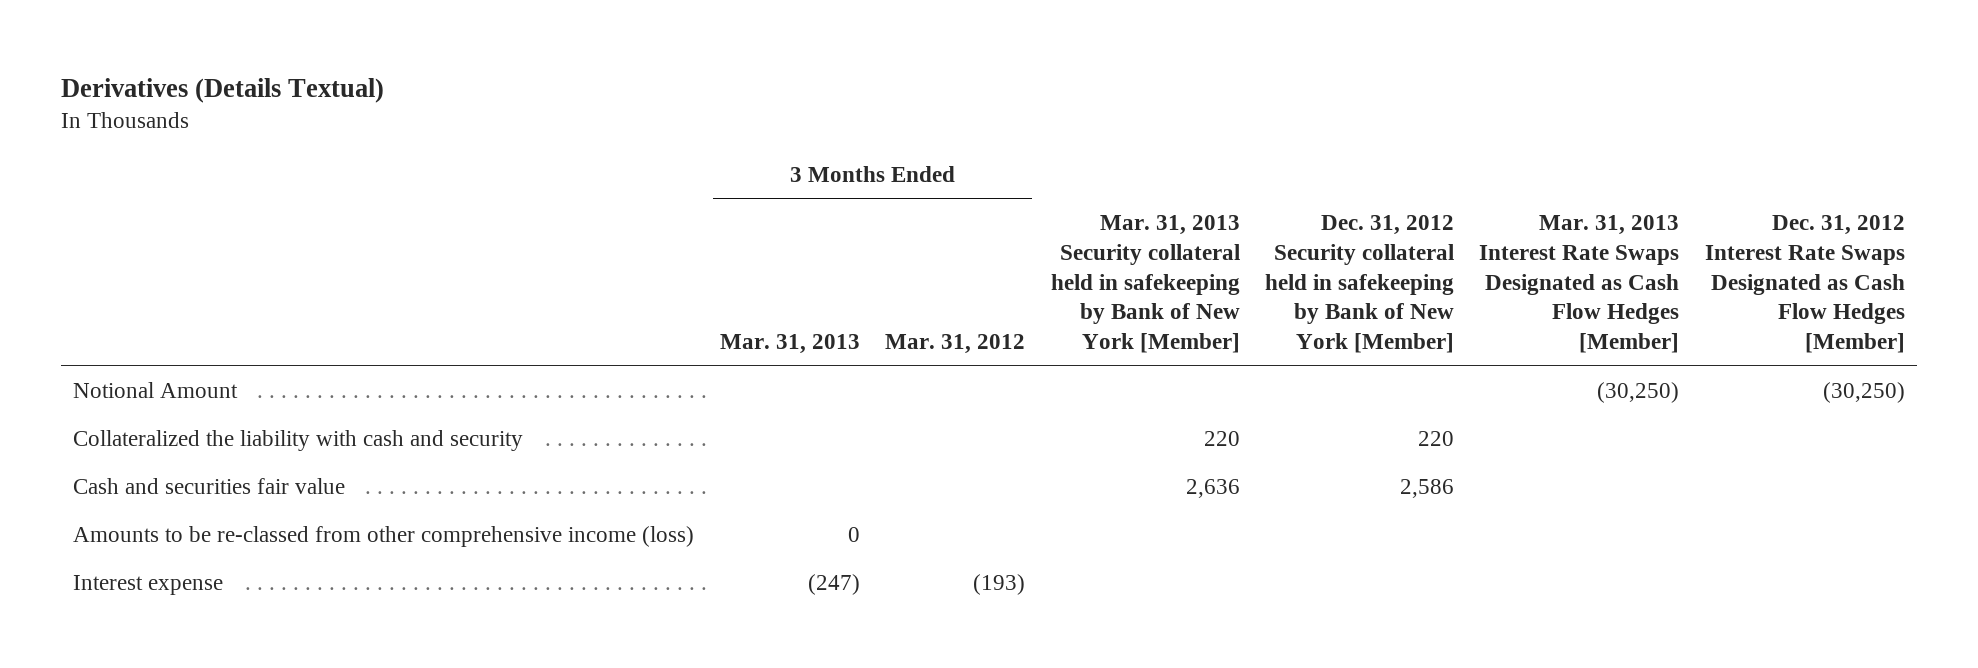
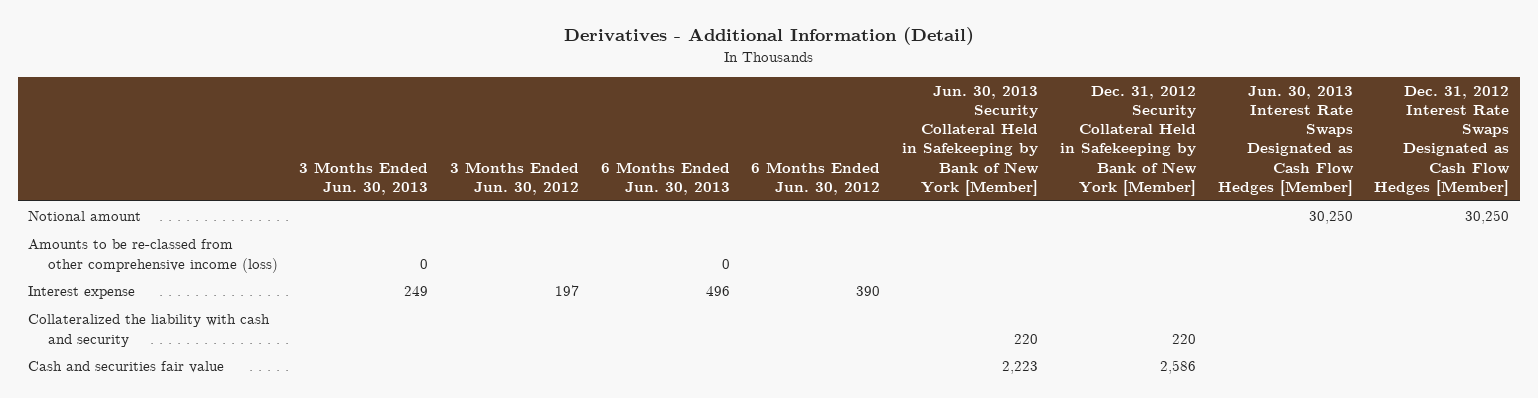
- Derivatives (Details Textual)
+ Derivatives - Additional Information (Detail)
- | 3 Months Ended Mar. 31, 2013 | 3 Months Ended Mar. 31, 2012 | Mar. 31, 2013 Security collateral held in safekeeping by Bank of New York [Member] | Dec. 31, 2012 Security collateral held in safekeeping by Bank of New York [Member] | Mar. 31, 2013 Interest Rate Swaps Designated as Cash Flow Hedges [Member] | Dec. 31, 2012 Interest Rate Swaps Designated as Cash Flow Hedges [Member]
+ | 3 Months Ended Jun. 30, 2013 | 3 Months Ended Jun. 30, 2012 | 6 Months Ended Jun. 30, 2013 | 6 Months Ended Jun. 30, 2012 | Jun. 30, 2013 Security Collateral Held in Safekeeping by Bank of New York [Member] | Dec. 31, 2012 Security Collateral Held in Safekeeping by Bank of New York [Member] | Jun. 30, 2013 Interest Rate Swaps Designated as Cash Flow Hedges [Member] | Dec. 31, 2012 Interest Rate Swaps Designated as Cash Flow Hedges [Member]
- Notional Amount | | | | | (30,250) | (30,250)
+ Notional amount | | | | | | | 30,250 | 30,250
moved down: Collateralized the liability with cash and security | | | | | 220 | 220 | |
moved down: Cash and securities fair value | | | | | 2,223 | 2,586 | |

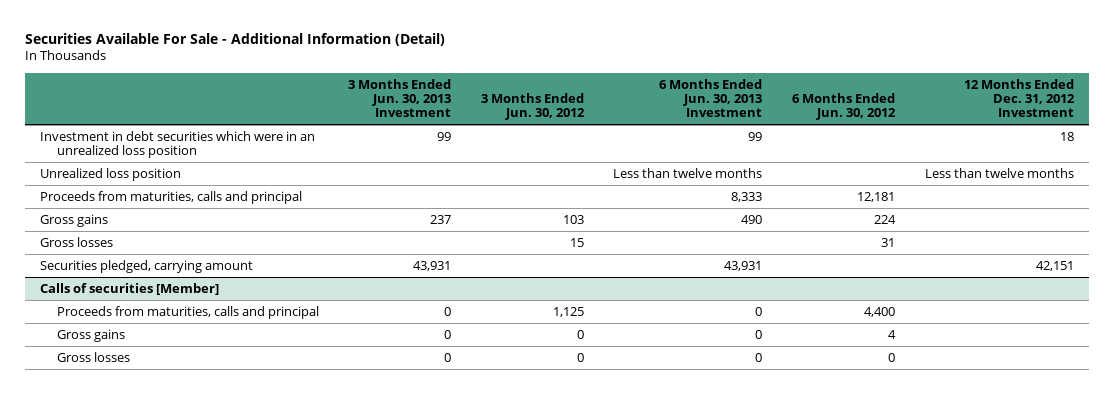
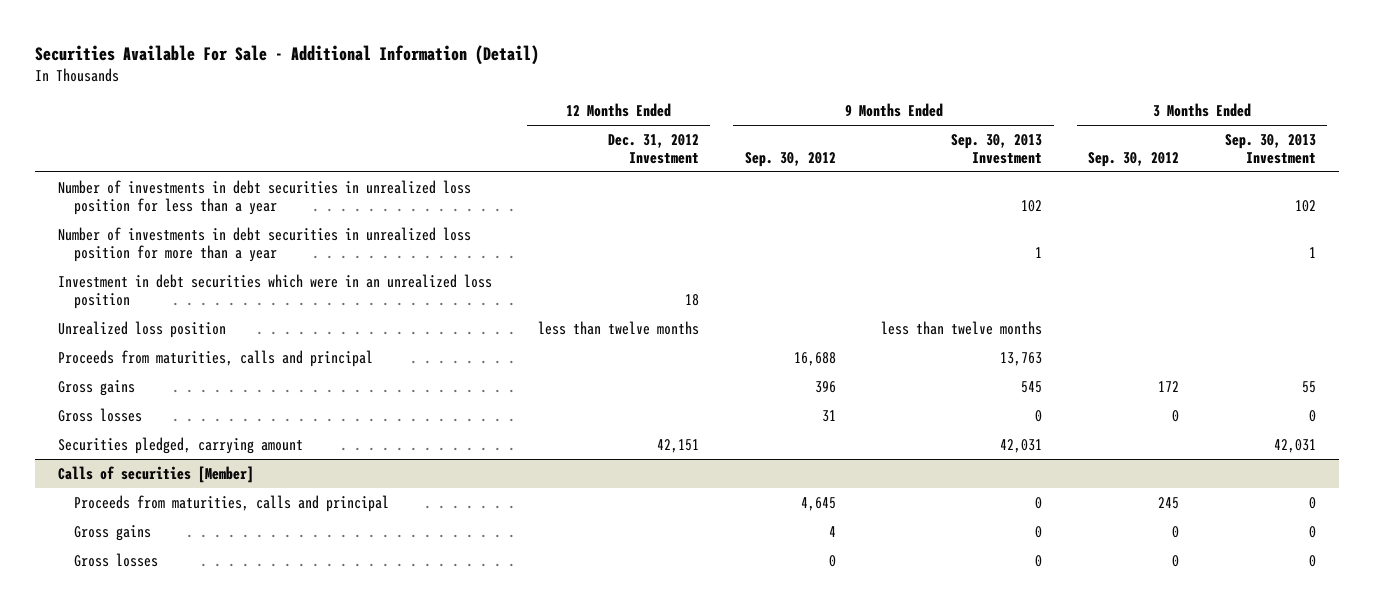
- | 3 Months Ended Jun. 30, 2013 Investment | 3 Months Ended Jun. 30, 2012 | 6 Months Ended Jun. 30, 2013 Investment | 6 Months Ended Jun. 30, 2012 | 12 Months Ended Dec. 31, 2012 Investment
+ | 12 Months Ended Dec. 31, 2012 Investment | 9 Months Ended Sep. 30, 2012 | 9 Months Ended Sep. 30, 2013 Investment | 3 Months Ended Sep. 30, 2012 | 3 Months Ended Sep. 30, 2013 Investment
+ Number of investments in debt securities in unrealized loss position for less than a year | | | 102 | | 102
+ Number of investments in debt securities in unrealized loss position for more than a year | | | 1 | | 1
- Unrealized loss position | | | Less than twelve months | | Less than twelve months
+ Unrealized loss position | less than twelve months | | less than twelve months | |

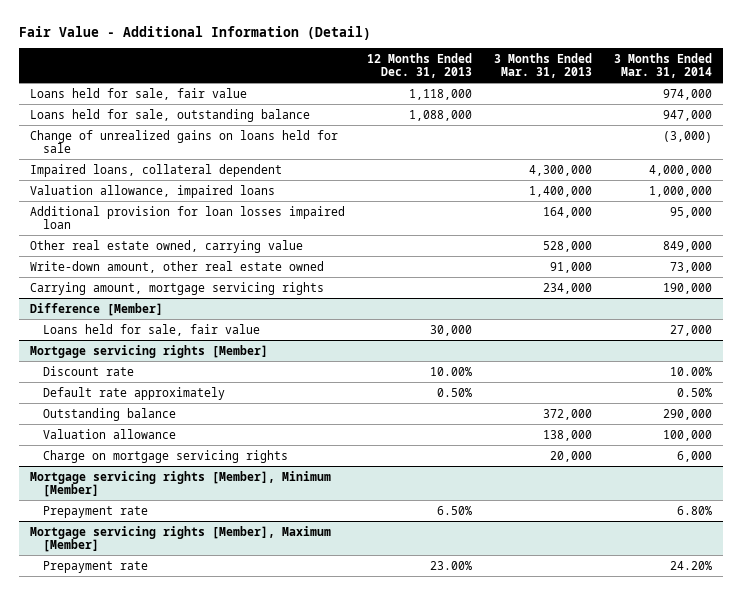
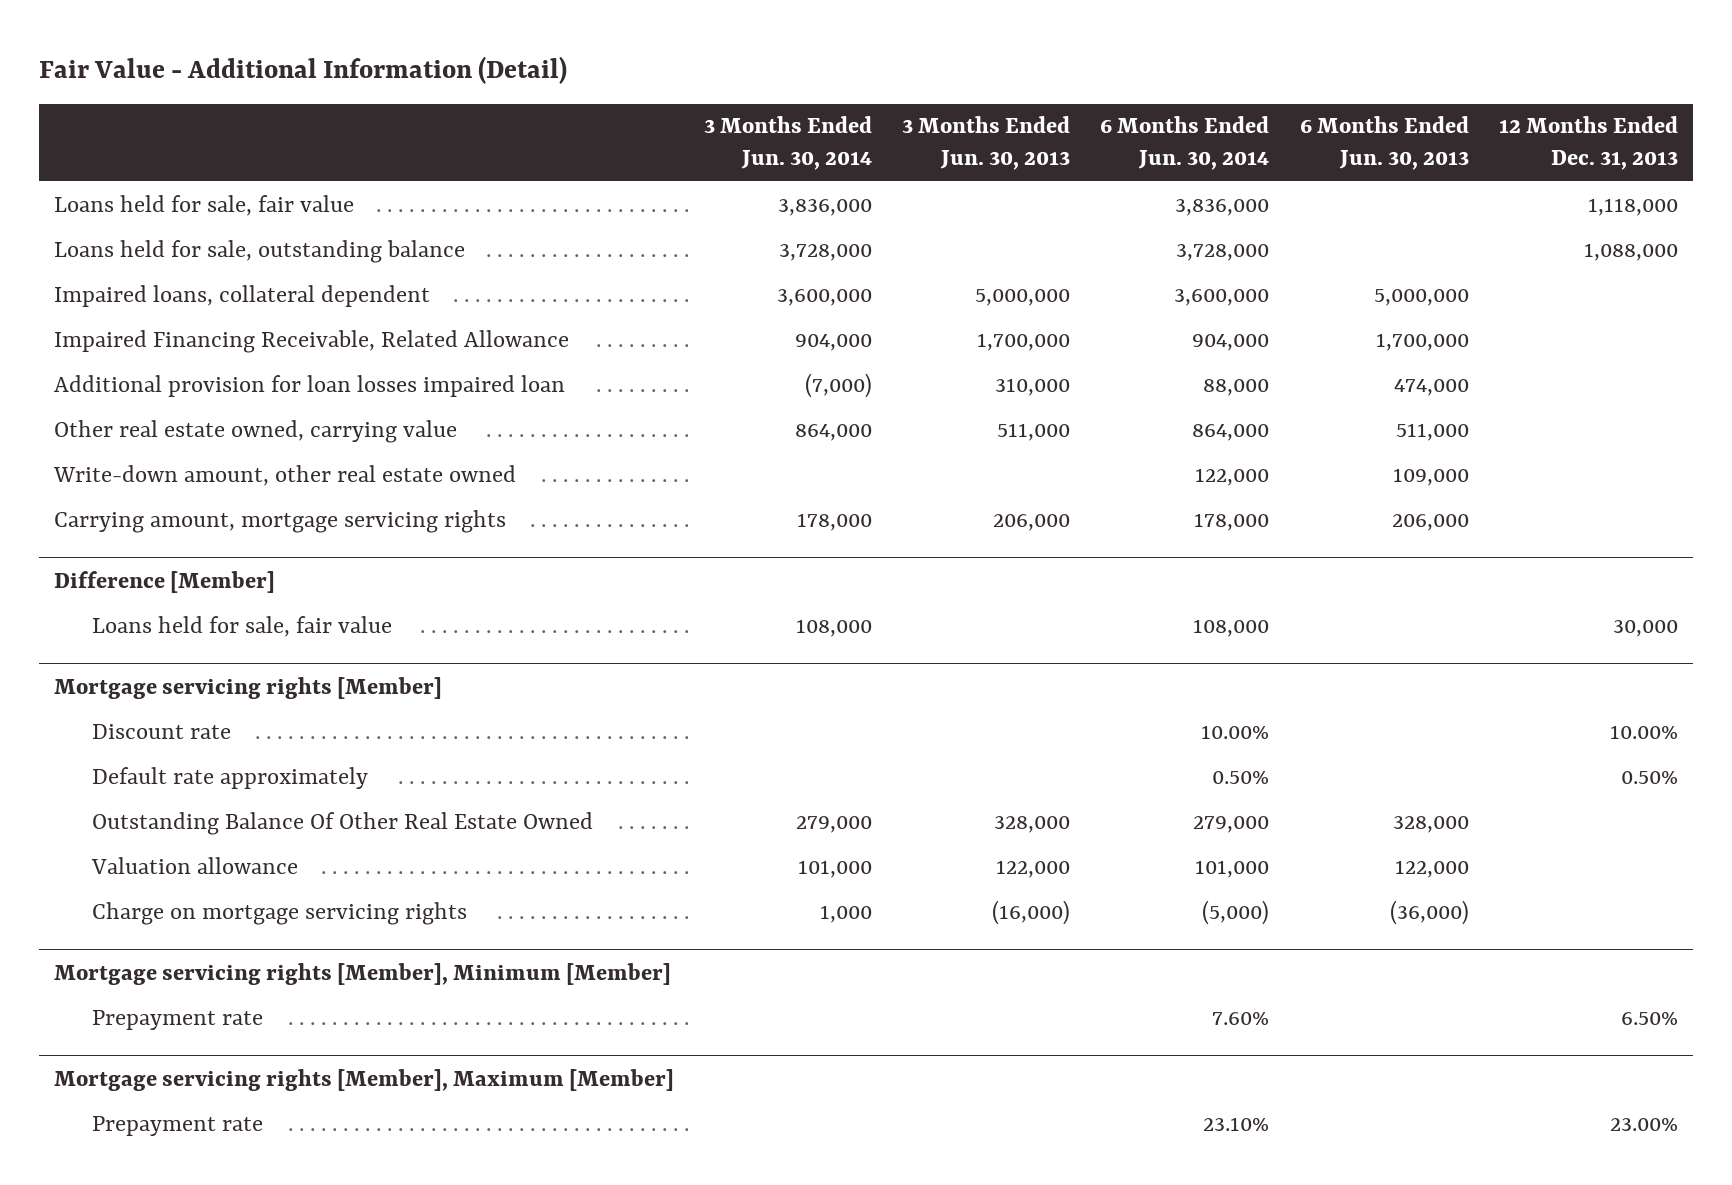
- | 12 Months Ended Dec. 31, 2013 | 3 Months Ended Mar. 31, 2013 | 3 Months Ended Mar. 31, 2014
+ | 3 Months Ended Jun. 30, 2014 | 3 Months Ended Jun. 30, 2013 | 6 Months Ended Jun. 30, 2014 | 6 Months Ended Jun. 30, 2013 | 12 Months Ended Dec. 31, 2013
- Change of unrealized gains on loans held for sale | | | (3,000)
- Valuation allowance, impaired loans | | 1,400,000 | 1,000,000
+ Impaired Financing Receivable, Related Allowance | 904,000 | 1,700,000 | 904,000 | 1,700,000 |
@ Mortgage servicing rights [Member]
- Outstanding balance | | 372,000 | 290,000
+ Outstanding Balance Of Other Real Estate Owned | 279,000 | 328,000 | 279,000 | 328,000 |

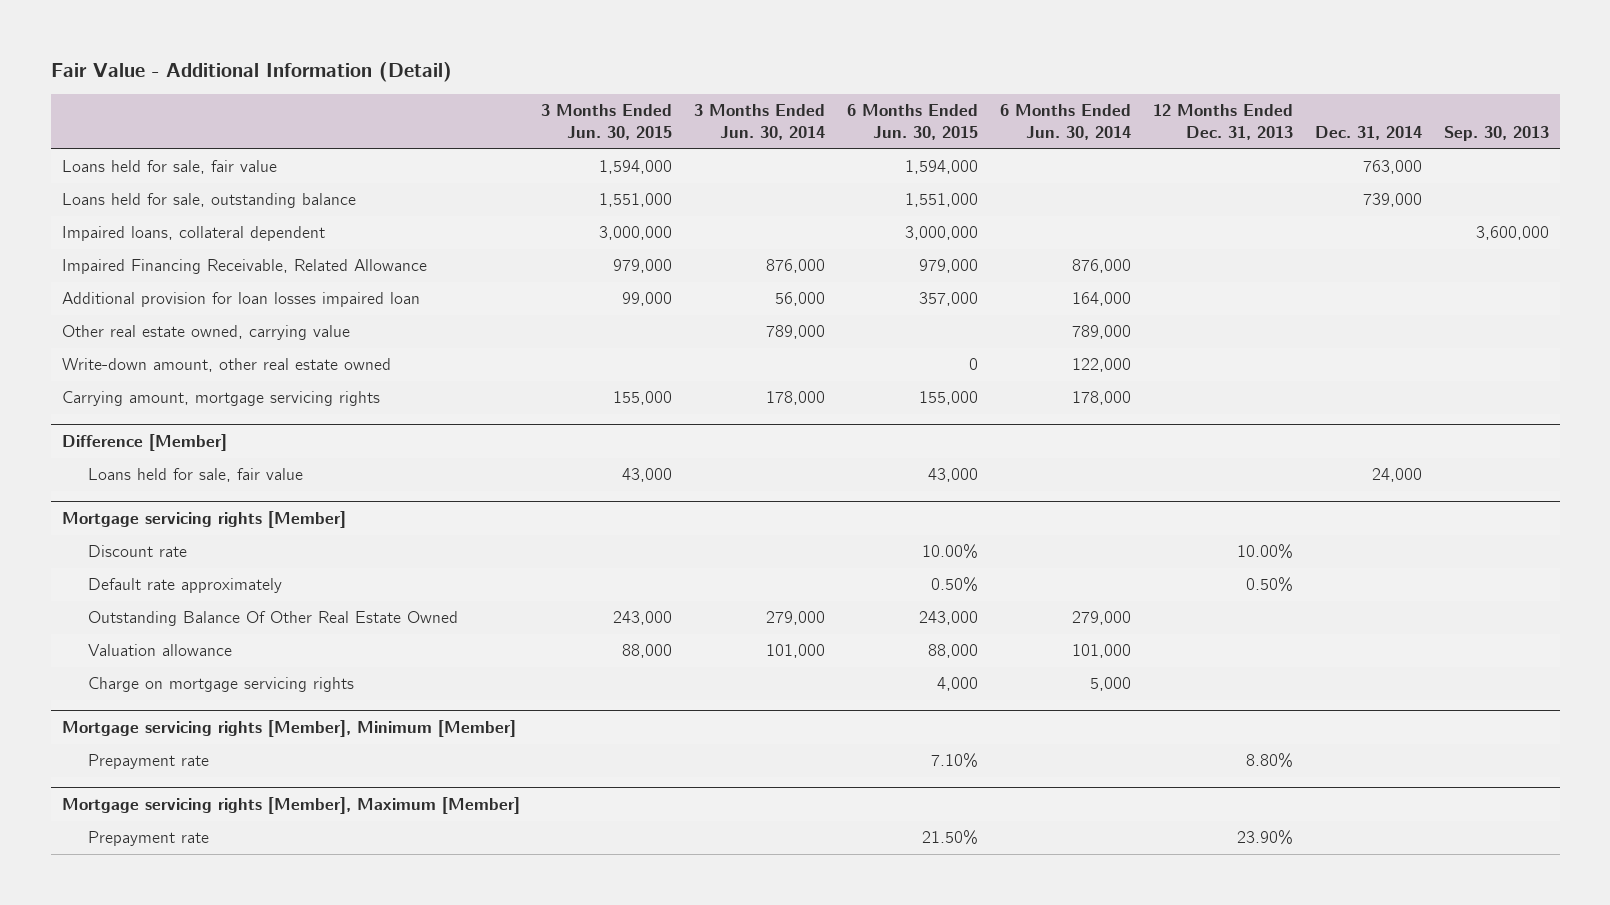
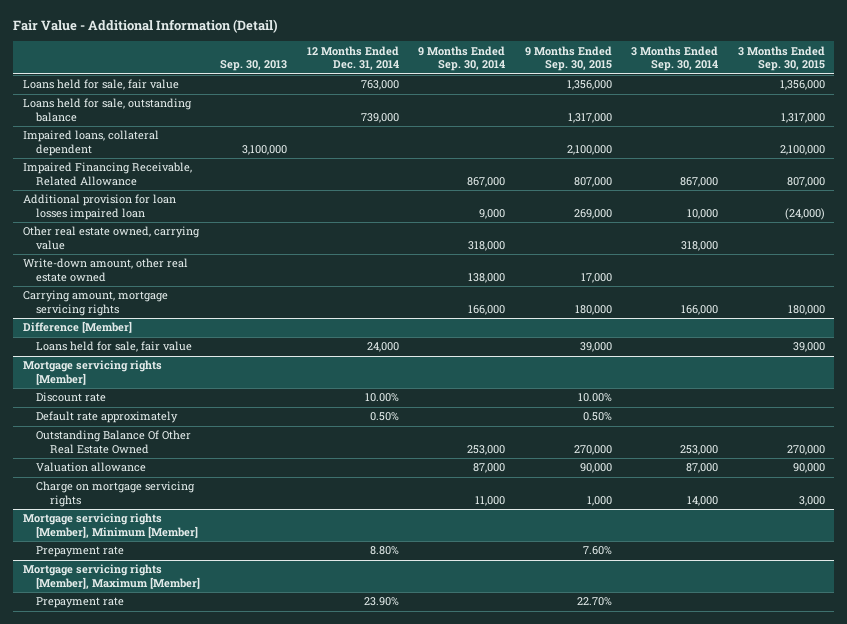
- | 3 Months Ended Jun. 30, 2015 | 3 Months Ended Jun. 30, 2014 | 6 Months Ended Jun. 30, 2015 | 6 Months Ended Jun. 30, 2014 | 12 Months Ended Dec. 31, 2013 | Dec. 31, 2014 | Sep. 30, 2013
+ | Sep. 30, 2013 | 12 Months Ended Dec. 31, 2014 | 9 Months Ended Sep. 30, 2014 | 9 Months Ended Sep. 30, 2015 | 3 Months Ended Sep. 30, 2014 | 3 Months Ended Sep. 30, 2015
- Impaired loans, collateral dependent | 3,000,000 | | 3,000,000 | | | | 3,600,000
+ Impaired loans, collateral dependent | 3,100,000 | | | 2,100,000 | | 2,100,000

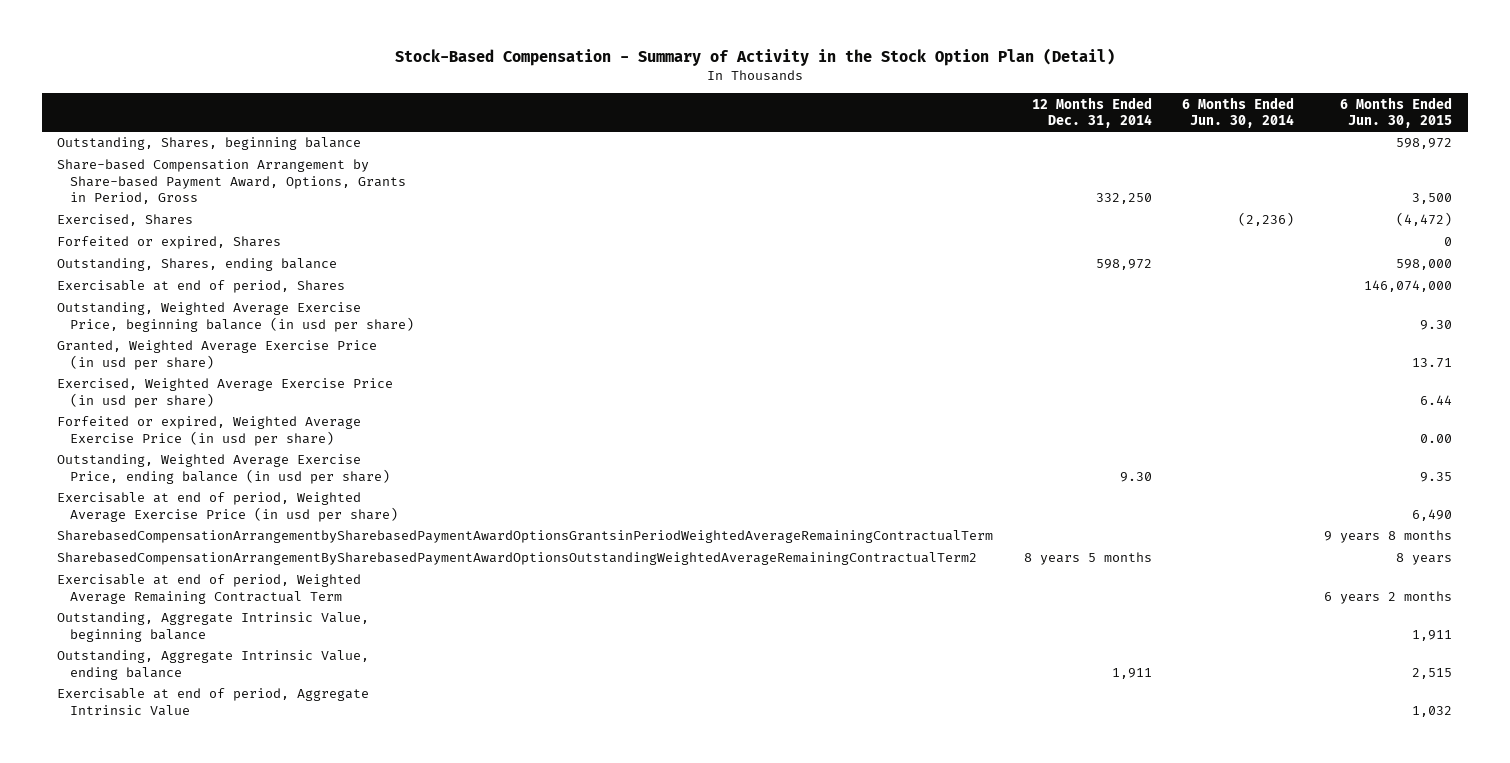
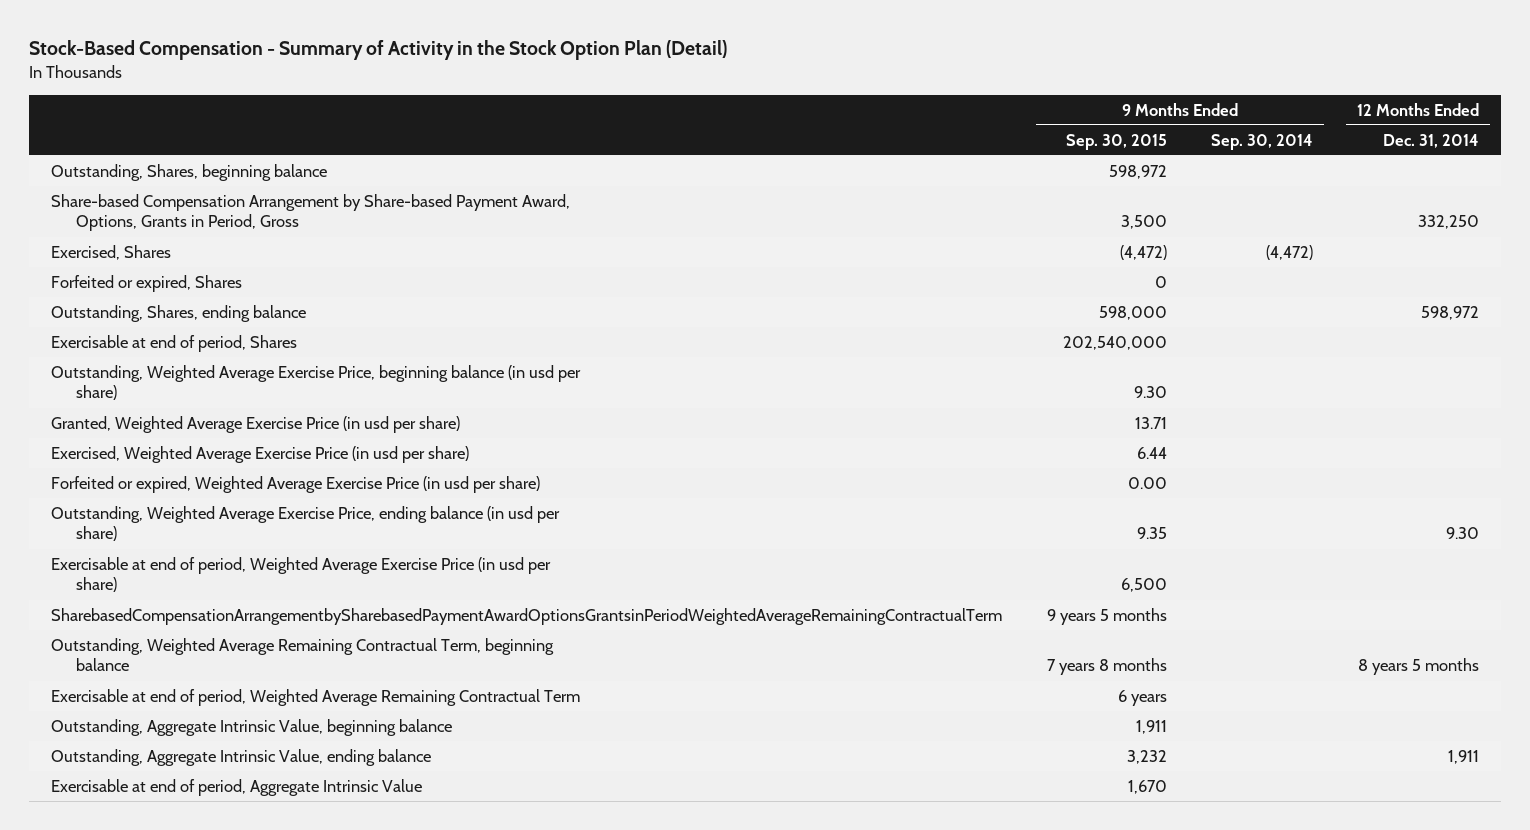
- | 12 Months Ended Dec. 31, 2014 | 6 Months Ended Jun. 30, 2014 | 6 Months Ended Jun. 30, 2015
+ | 9 Months Ended Sep. 30, 2015 | 9 Months Ended Sep. 30, 2014 | 12 Months Ended Dec. 31, 2014
- SharebasedCompensationArrangementBySharebasedPaymentAwardOptionsOutstandingWeightedAverageRemainingContractualTerm2 | 8 years 5 months | | 8 years
+ Outstanding, Weighted Average Remaining Contractual Term, beginning balance | 7 years 8 months | | 8 years 5 months

